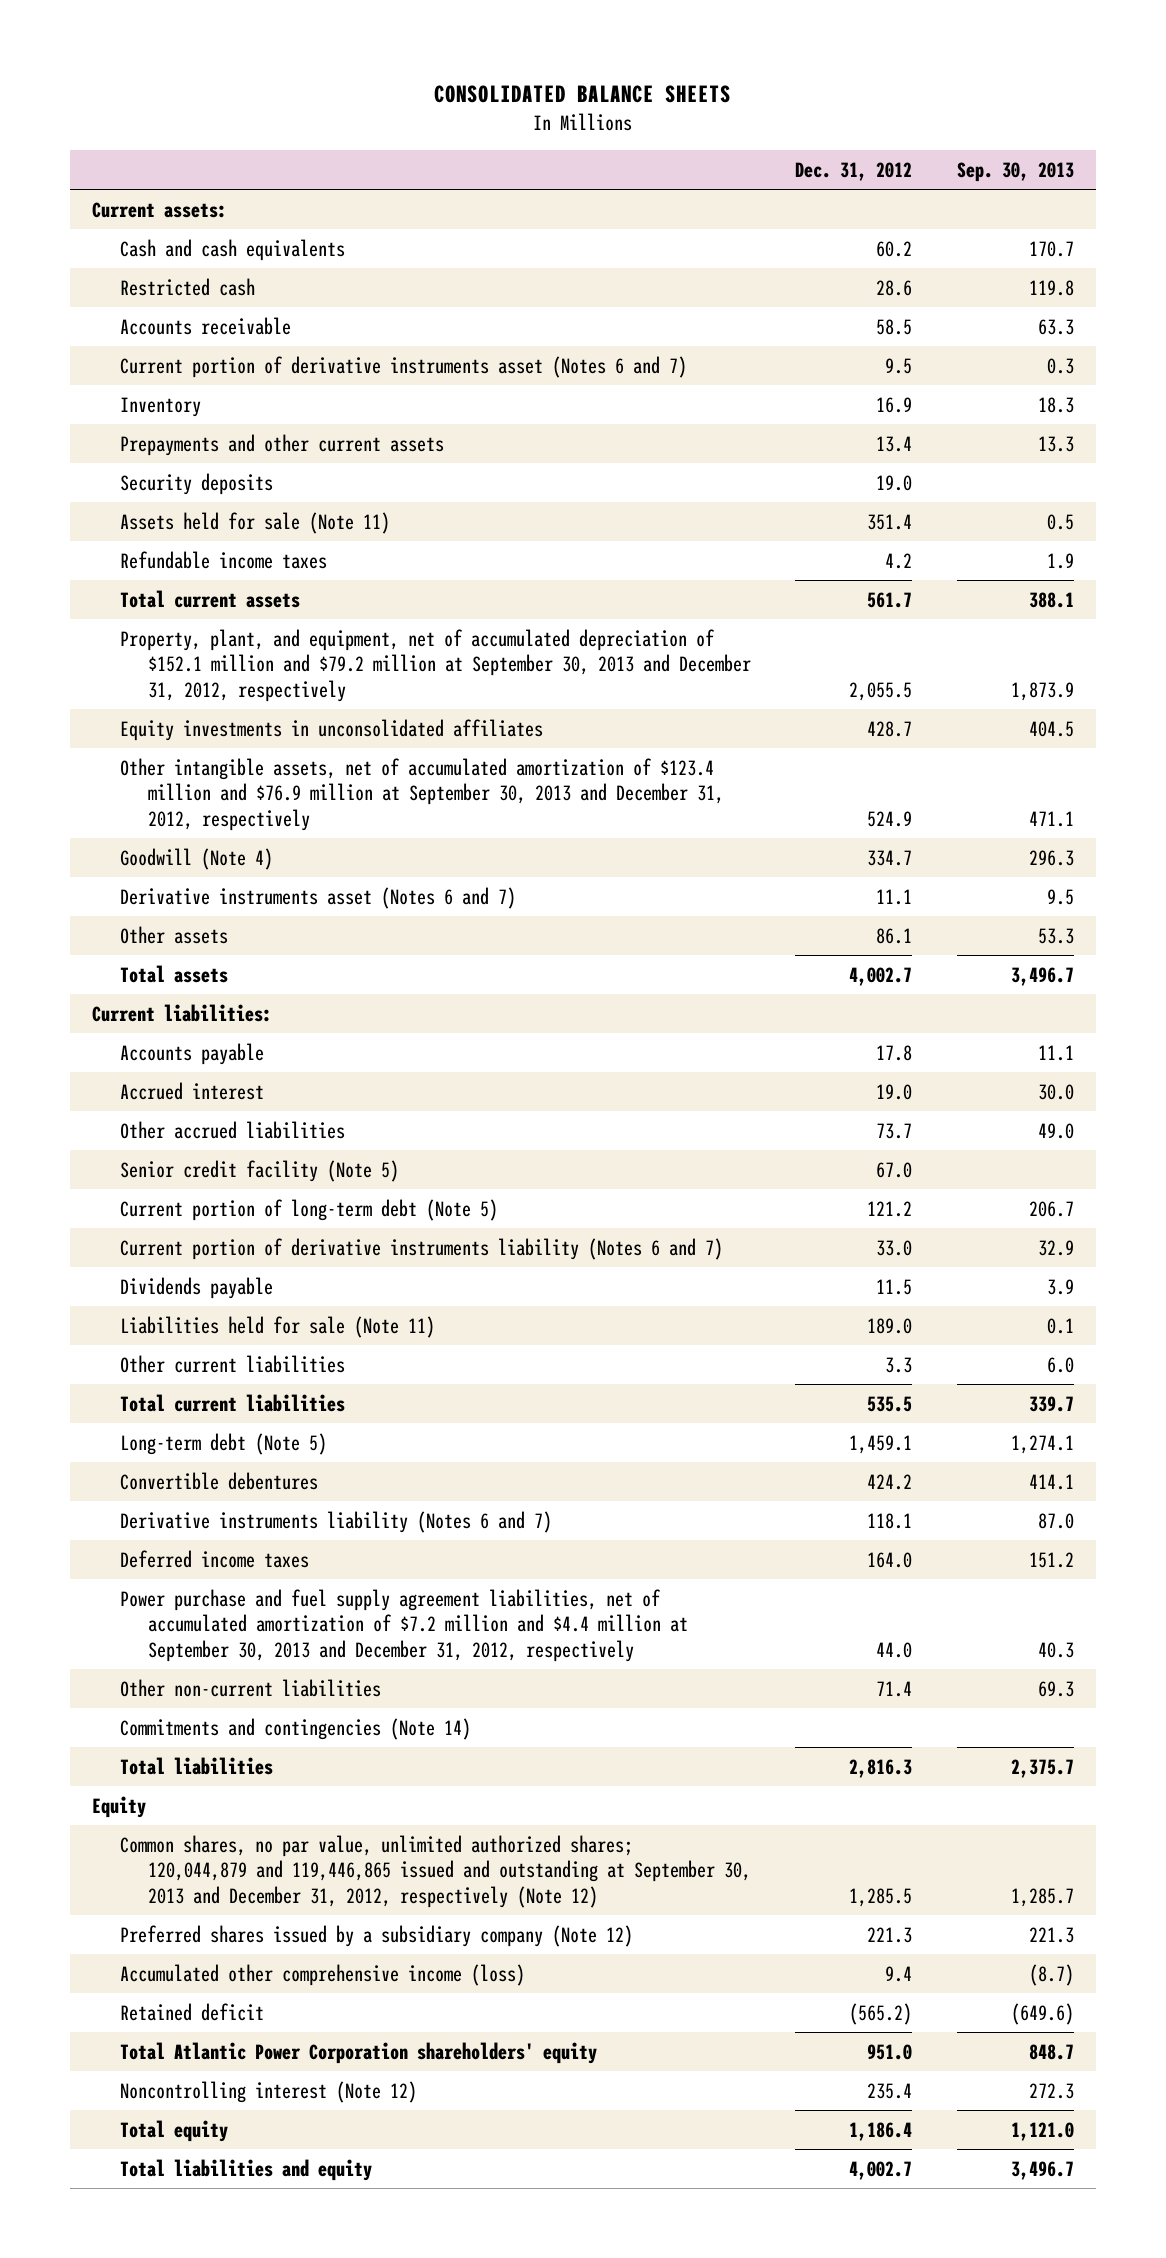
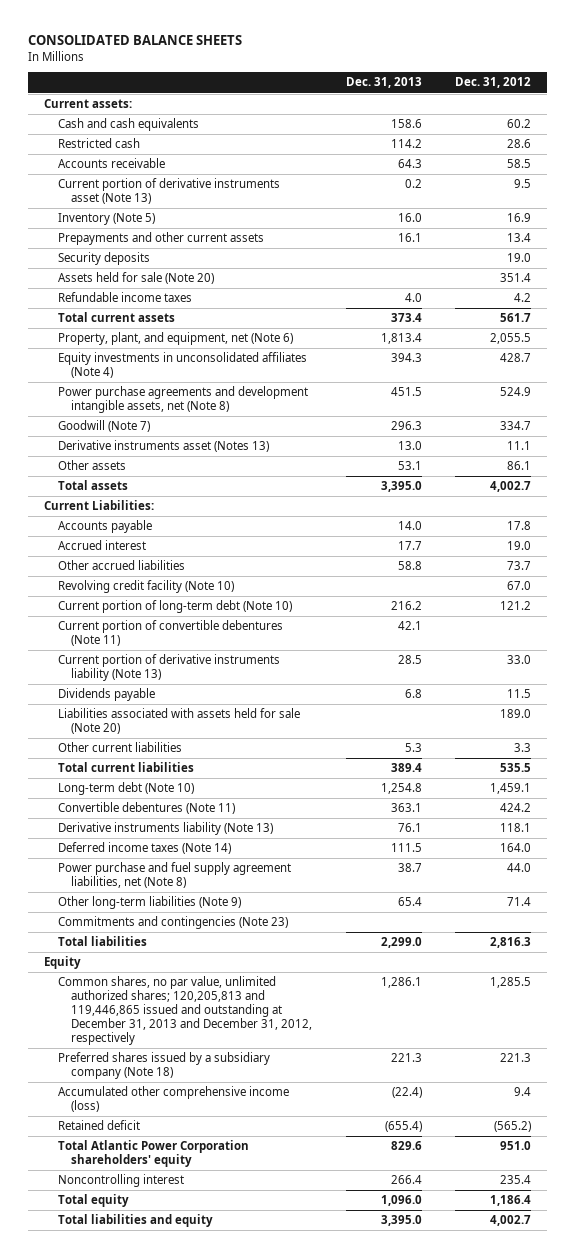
- | Dec. 31, 2012 | Sep. 30, 2013
+ | Dec. 31, 2013 | Dec. 31, 2012
- Current portion of derivative instruments asset (Notes 6 and 7) | 9.5 | 0.3
- Inventory | 16.9 | 18.3
+ Current portion of derivative instruments asset (Note 13) | 0.2 | 9.5
+ Inventory (Note 5) | 16.0 | 16.9
- Assets held for sale (Note 11) | 351.4 | 0.5
+ Assets held for sale (Note 20) | | 351.4
- Property, plant, and equipment, net of accumulated depreciation of $152.1 million and $79.2 million at September 30, 2013 and December 31, 2012, respectively | 2,055.5 | 1,873.9
- Equity investments in unconsolidated affiliates | 428.7 | 404.5
- Other intangible assets, net of accumulated amortization of $123.4 million and $76.9 million at September 30, 2013 and December 31, 2012, respectively | 524.9 | 471.1
- Goodwill (Note 4) | 334.7 | 296.3
- Derivative instruments asset (Notes 6 and 7) | 11.1 | 9.5
+ Property, plant, and equipment, net (Note 6) | 1,813.4 | 2,055.5
+ Equity investments in unconsolidated affiliates (Note 4) | 394.3 | 428.7
+ Power purchase agreements and development intangible assets, net (Note 8) | 451.5 | 524.9
+ Goodwill (Note 7) | 296.3 | 334.7
+ Derivative instruments asset (Notes 13) | 13.0 | 11.1
- Current liabilities:
+ Current Liabilities:
- Senior credit facility (Note 5) | 67.0 |
- Current portion of long-term debt (Note 5) | 121.2 | 206.7
- Current portion of derivative instruments liability (Notes 6 and 7) | 33.0 | 32.9
+ Revolving credit facility (Note 10) | | 67.0
+ Current portion of long-term debt (Note 10) | 216.2 | 121.2
+ Current portion of convertible debentures (Note 11) | 42.1 |
+ Current portion of derivative instruments liability (Note 13) | 28.5 | 33.0
- Liabilities held for sale (Note 11) | 189.0 | 0.1
+ Liabilities associated with assets held for sale (Note 20) | | 189.0
- Long-term debt (Note 5) | 1,459.1 | 1,274.1
- Convertible debentures | 424.2 | 414.1
- Derivative instruments liability (Notes 6 and 7) | 118.1 | 87.0
- Deferred income taxes | 164.0 | 151.2
- Power purchase and fuel supply agreement liabilities, net of accumulated amortization of $7.2 million and $4.4 million at September 30, 2013 and December 31, 2012, respectively | 44.0 | 40.3
- Other non-current liabilities | 71.4 | 69.3
- Commitments and contingencies (Note 14)
+ Long-term debt (Note 10) | 1,254.8 | 1,459.1
+ Convertible debentures (Note 11) | 363.1 | 424.2
+ Derivative instruments liability (Note 13) | 76.1 | 118.1
+ Deferred income taxes (Note 14) | 111.5 | 164.0
+ Power purchase and fuel supply agreement liabilities, net (Note 8) | 38.7 | 44.0
+ Other long-term liabilities (Note 9) | 65.4 | 71.4
+ Commitments and contingencies (Note 23)
- Common shares, no par value, unlimited authorized shares; 120,044,879 and 119,446,865 issued and outstanding at September 30, 2013 and December 31, 2012, respectively (Note 12) | 1,285.5 | 1,285.7
- Preferred shares issued by a subsidiary company (Note 12) | 221.3 | 221.3
+ Common shares, no par value, unlimited authorized shares; 120,205,813 and 119,446,865 issued and outstanding at December 31, 2013 and December 31, 2012, respectively | 1,286.1 | 1,285.5
+ Preferred shares issued by a subsidiary company (Note 18) | 221.3 | 221.3
- Noncontrolling interest (Note 12) | 235.4 | 272.3
+ Noncontrolling interest | 266.4 | 235.4

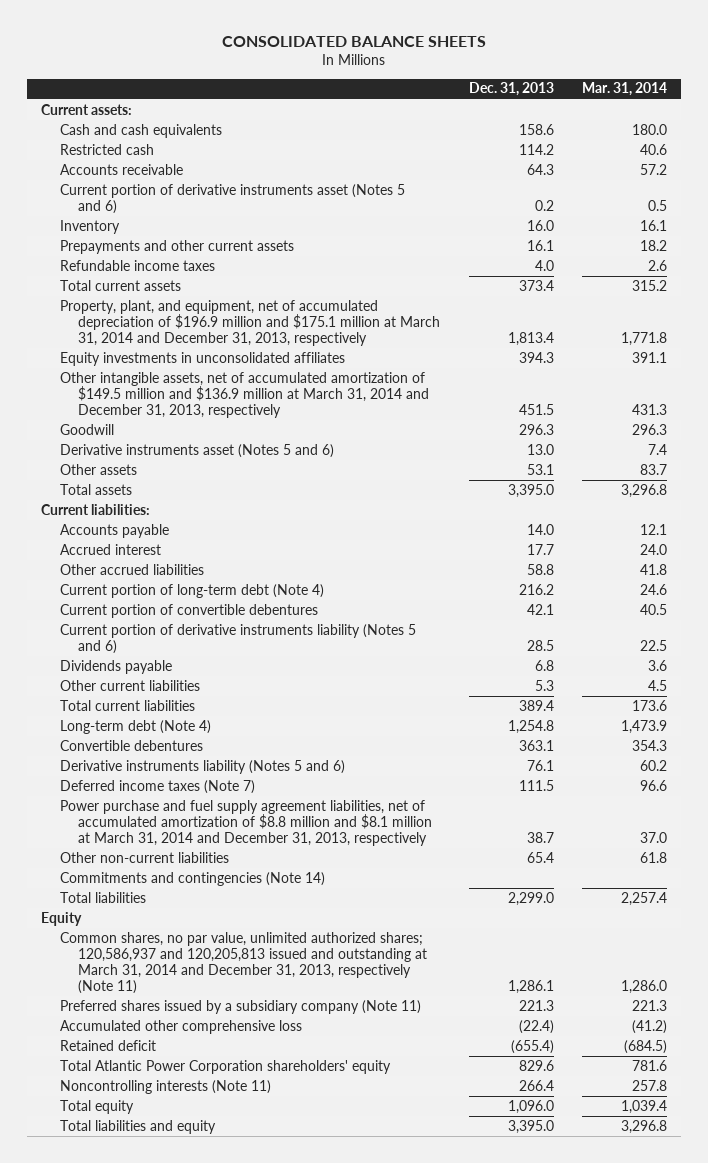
- | Dec. 31, 2013 | Dec. 31, 2012
+ | Dec. 31, 2013 | Mar. 31, 2014
- Current portion of derivative instruments asset (Note 13) | 0.2 | 9.5
- Inventory (Note 5) | 16.0 | 16.9
+ Current portion of derivative instruments asset (Notes 5 and 6) | 0.2 | 0.5
+ Inventory | 16.0 | 16.1
- Security deposits | | 19.0
- Assets held for sale (Note 20) | | 351.4
- Property, plant, and equipment, net (Note 6) | 1,813.4 | 2,055.5
- Equity investments in unconsolidated affiliates (Note 4) | 394.3 | 428.7
- Power purchase agreements and development intangible assets, net (Note 8) | 451.5 | 524.9
- Goodwill (Note 7) | 296.3 | 334.7
- Derivative instruments asset (Notes 13) | 13.0 | 11.1
+ Property, plant, and equipment, net of accumulated depreciation of $196.9 million and $175.1 million at March 31, 2014 and December 31, 2013, respectively | 1,813.4 | 1,771.8
+ Equity investments in unconsolidated affiliates | 394.3 | 391.1
+ Other intangible assets, net of accumulated amortization of $149.5 million and $136.9 million at March 31, 2014 and December 31, 2013, respectively | 451.5 | 431.3
+ Goodwill | 296.3 | 296.3
+ Derivative instruments asset (Notes 5 and 6) | 13.0 | 7.4
- Current Liabilities:
+ Current liabilities:
- Revolving credit facility (Note 10) | | 67.0
- Current portion of long-term debt (Note 10) | 216.2 | 121.2
- Current portion of convertible debentures (Note 11) | 42.1 |
- Current portion of derivative instruments liability (Note 13) | 28.5 | 33.0
+ Current portion of long-term debt (Note 4) | 216.2 | 24.6
+ Current portion of convertible debentures | 42.1 | 40.5
+ Current portion of derivative instruments liability (Notes 5 and 6) | 28.5 | 22.5
- Liabilities associated with assets held for sale (Note 20) | | 189.0
- Long-term debt (Note 10) | 1,254.8 | 1,459.1
- Convertible debentures (Note 11) | 363.1 | 424.2
- Derivative instruments liability (Note 13) | 76.1 | 118.1
- Deferred income taxes (Note 14) | 111.5 | 164.0
- Power purchase and fuel supply agreement liabilities, net (Note 8) | 38.7 | 44.0
- Other long-term liabilities (Note 9) | 65.4 | 71.4
- Commitments and contingencies (Note 23)
+ Long-term debt (Note 4) | 1,254.8 | 1,473.9
+ Convertible debentures | 363.1 | 354.3
+ Derivative instruments liability (Notes 5 and 6) | 76.1 | 60.2
+ Deferred income taxes (Note 7) | 111.5 | 96.6
+ Power purchase and fuel supply agreement liabilities, net of accumulated amortization of $8.8 million and $8.1 million at March 31, 2014 and December 31, 2013, respectively | 38.7 | 37.0
+ Other non-current liabilities | 65.4 | 61.8
+ Commitments and contingencies (Note 14)
- Common shares, no par value, unlimited authorized shares; 120,205,813 and 119,446,865 issued and outstanding at December 31, 2013 and December 31, 2012, respectively | 1,286.1 | 1,285.5
- Preferred shares issued by a subsidiary company (Note 18) | 221.3 | 221.3
- Accumulated other comprehensive income (loss) | (22.4) | 9.4
+ Common shares, no par value, unlimited authorized shares; 120,586,937 and 120,205,813 issued and outstanding at March 31, 2014 and December 31, 2013, respectively (Note 11) | 1,286.1 | 1,286.0
+ Preferred shares issued by a subsidiary company (Note 11) | 221.3 | 221.3
+ Accumulated other comprehensive loss | (22.4) | (41.2)
- Noncontrolling interest | 266.4 | 235.4
+ Noncontrolling interests (Note 11) | 266.4 | 257.8

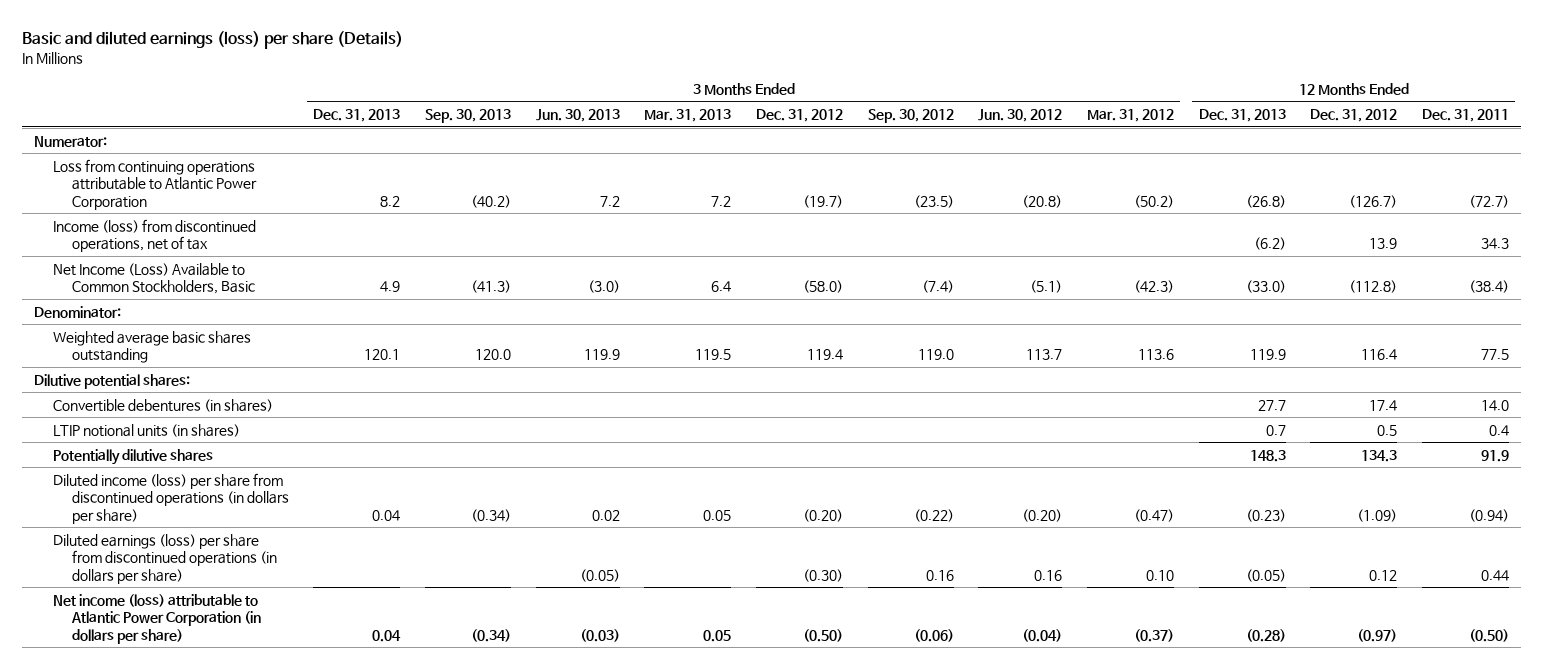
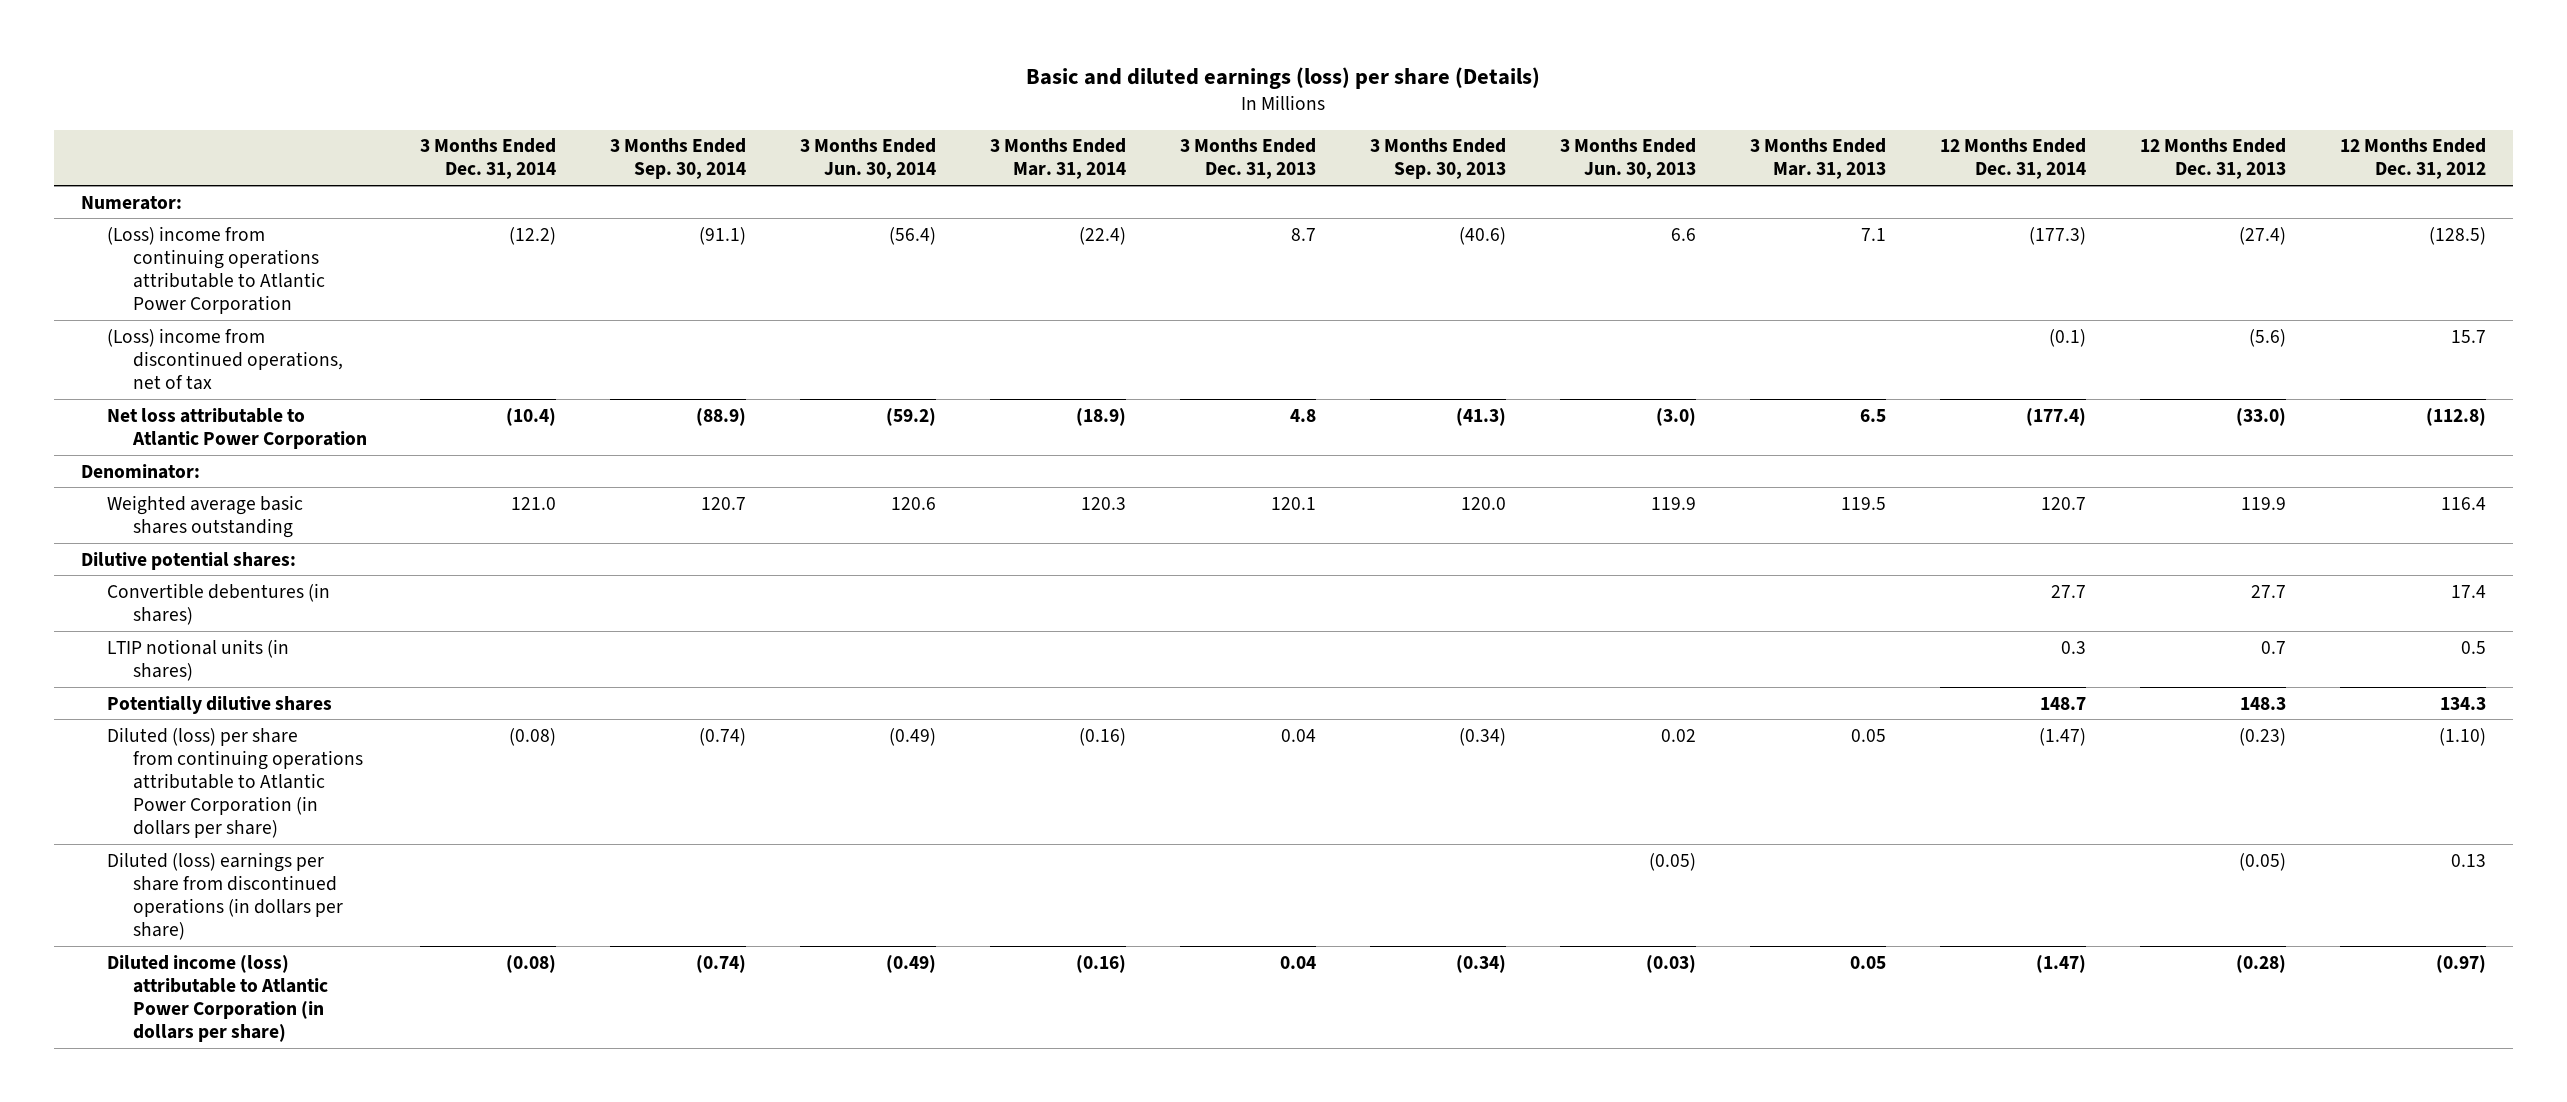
- | 3 Months Ended Dec. 31, 2013 | 3 Months Ended Sep. 30, 2013 | 3 Months Ended Jun. 30, 2013 | 3 Months Ended Mar. 31, 2013 | 3 Months Ended Dec. 31, 2012 | 3 Months Ended Sep. 30, 2012 | 3 Months Ended Jun. 30, 2012 | 3 Months Ended Mar. 31, 2012 | 12 Months Ended Dec. 31, 2013 | 12 Months Ended Dec. 31, 2012 | 12 Months Ended Dec. 31, 2011
+ | 3 Months Ended Dec. 31, 2014 | 3 Months Ended Sep. 30, 2014 | 3 Months Ended Jun. 30, 2014 | 3 Months Ended Mar. 31, 2014 | 3 Months Ended Dec. 31, 2013 | 3 Months Ended Sep. 30, 2013 | 3 Months Ended Jun. 30, 2013 | 3 Months Ended Mar. 31, 2013 | 12 Months Ended Dec. 31, 2014 | 12 Months Ended Dec. 31, 2013 | 12 Months Ended Dec. 31, 2012
- Loss from continuing operations attributable to Atlantic Power Corporation | 8.2 | (40.2) | 7.2 | 7.2 | (19.7) | (23.5) | (20.8) | (50.2) | (26.8) | (126.7) | (72.7)
- Income (loss) from discontinued operations, net of tax | | | | | | | | | (6.2) | 13.9 | 34.3
- Net Income (Loss) Available to Common Stockholders, Basic | 4.9 | (41.3) | (3.0) | 6.4 | (58.0) | (7.4) | (5.1) | (42.3) | (33.0) | (112.8) | (38.4)
+ (Loss) income from continuing operations attributable to Atlantic Power Corporation | (12.2) | (91.1) | (56.4) | (22.4) | 8.7 | (40.6) | 6.6 | 7.1 | (177.3) | (27.4) | (128.5)
+ (Loss) income from discontinued operations, net of tax | | | | | | | | | (0.1) | (5.6) | 15.7
+ Net loss attributable to Atlantic Power Corporation | (10.4) | (88.9) | (59.2) | (18.9) | 4.8 | (41.3) | (3.0) | 6.5 | (177.4) | (33.0) | (112.8)
- Diluted income (loss) per share from discontinued operations (in dollars per share) | 0.04 | (0.34) | 0.02 | 0.05 | (0.20) | (0.22) | (0.20) | (0.47) | (0.23) | (1.09) | (0.94)
- Diluted earnings (loss) per share from discontinued operations (in dollars per share) | | | (0.05) | | (0.30) | 0.16 | 0.16 | 0.10 | (0.05) | 0.12 | 0.44
- Net income (loss) attributable to Atlantic Power Corporation (in dollars per share) | 0.04 | (0.34) | (0.03) | 0.05 | (0.50) | (0.06) | (0.04) | (0.37) | (0.28) | (0.97) | (0.50)
+ Diluted (loss) per share from continuing operations attributable to Atlantic Power Corporation (in dollars per share) | (0.08) | (0.74) | (0.49) | (0.16) | 0.04 | (0.34) | 0.02 | 0.05 | (1.47) | (0.23) | (1.10)
+ Diluted (loss) earnings per share from discontinued operations (in dollars per share) | | | | | | | (0.05) | | | (0.05) | 0.13
+ Diluted income (loss) attributable to Atlantic Power Corporation (in dollars per share) | (0.08) | (0.74) | (0.49) | (0.16) | 0.04 | (0.34) | (0.03) | 0.05 | (1.47) | (0.28) | (0.97)

